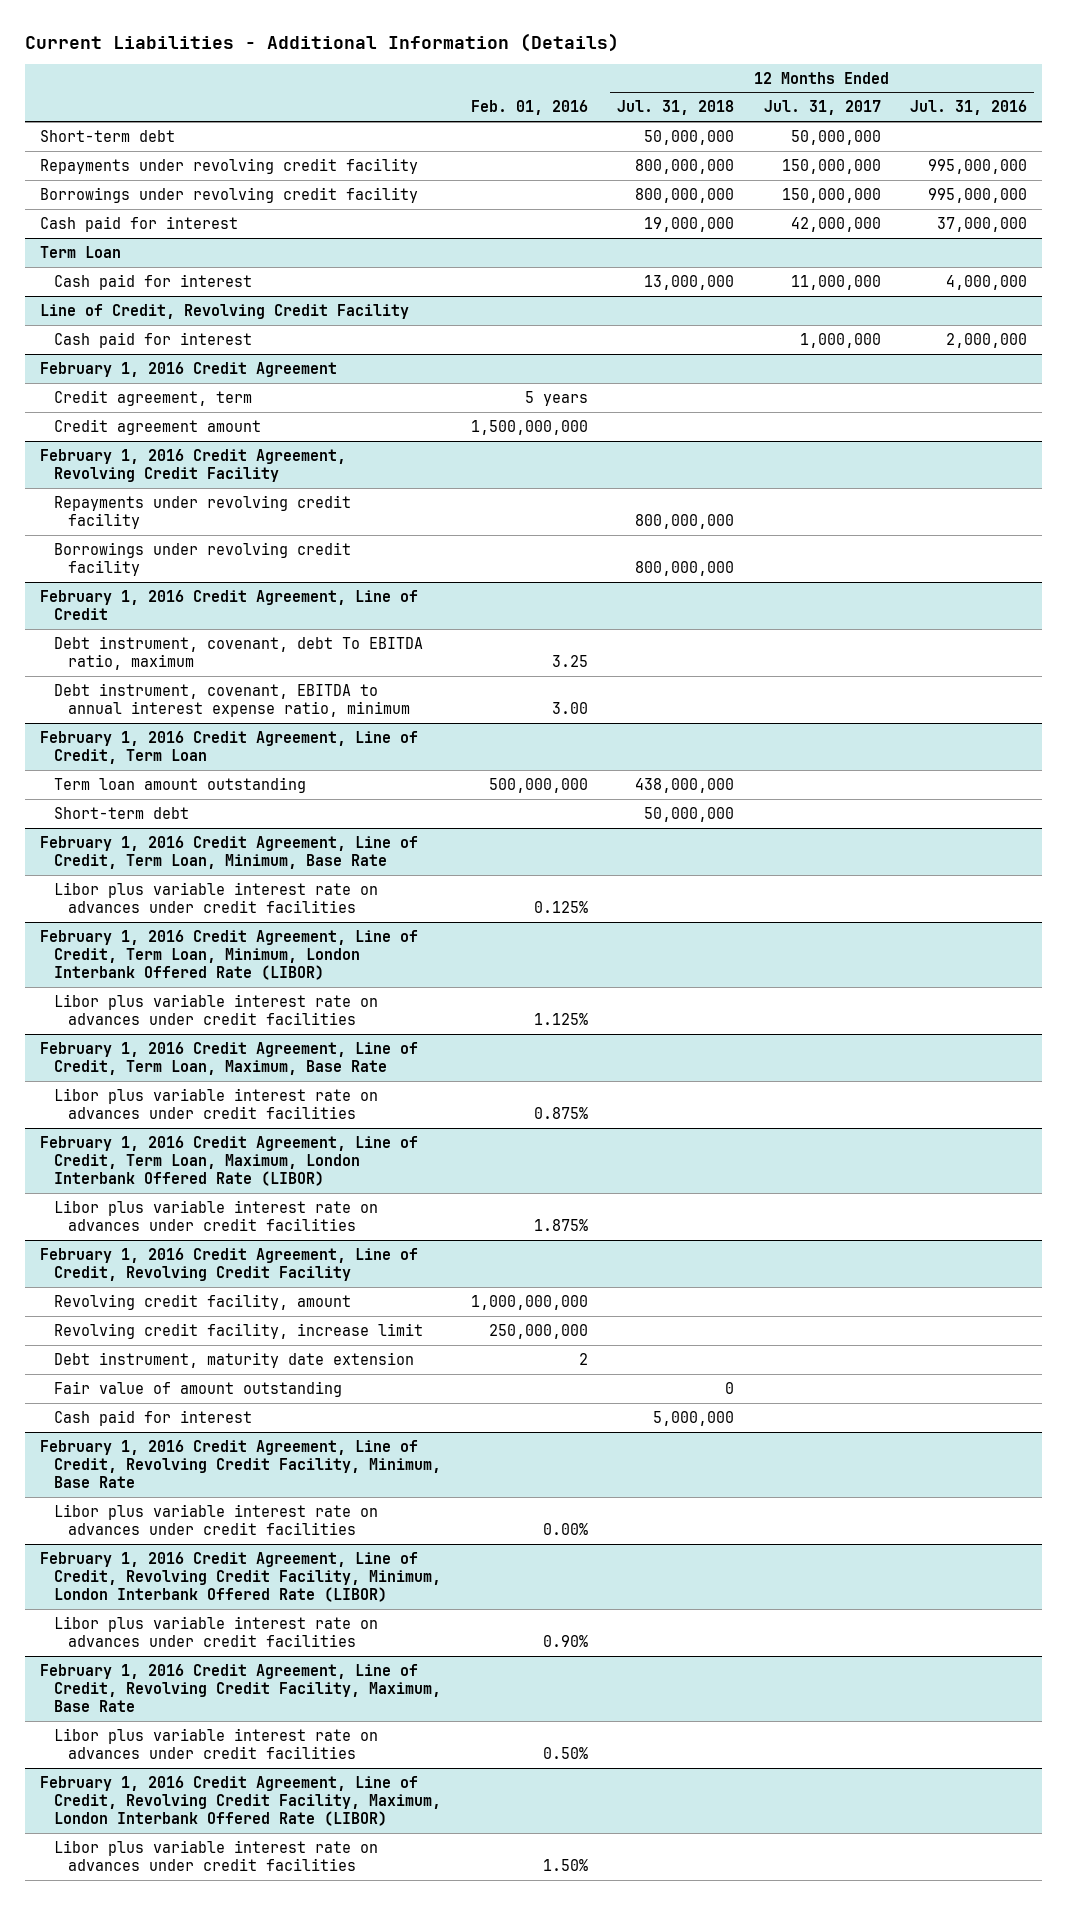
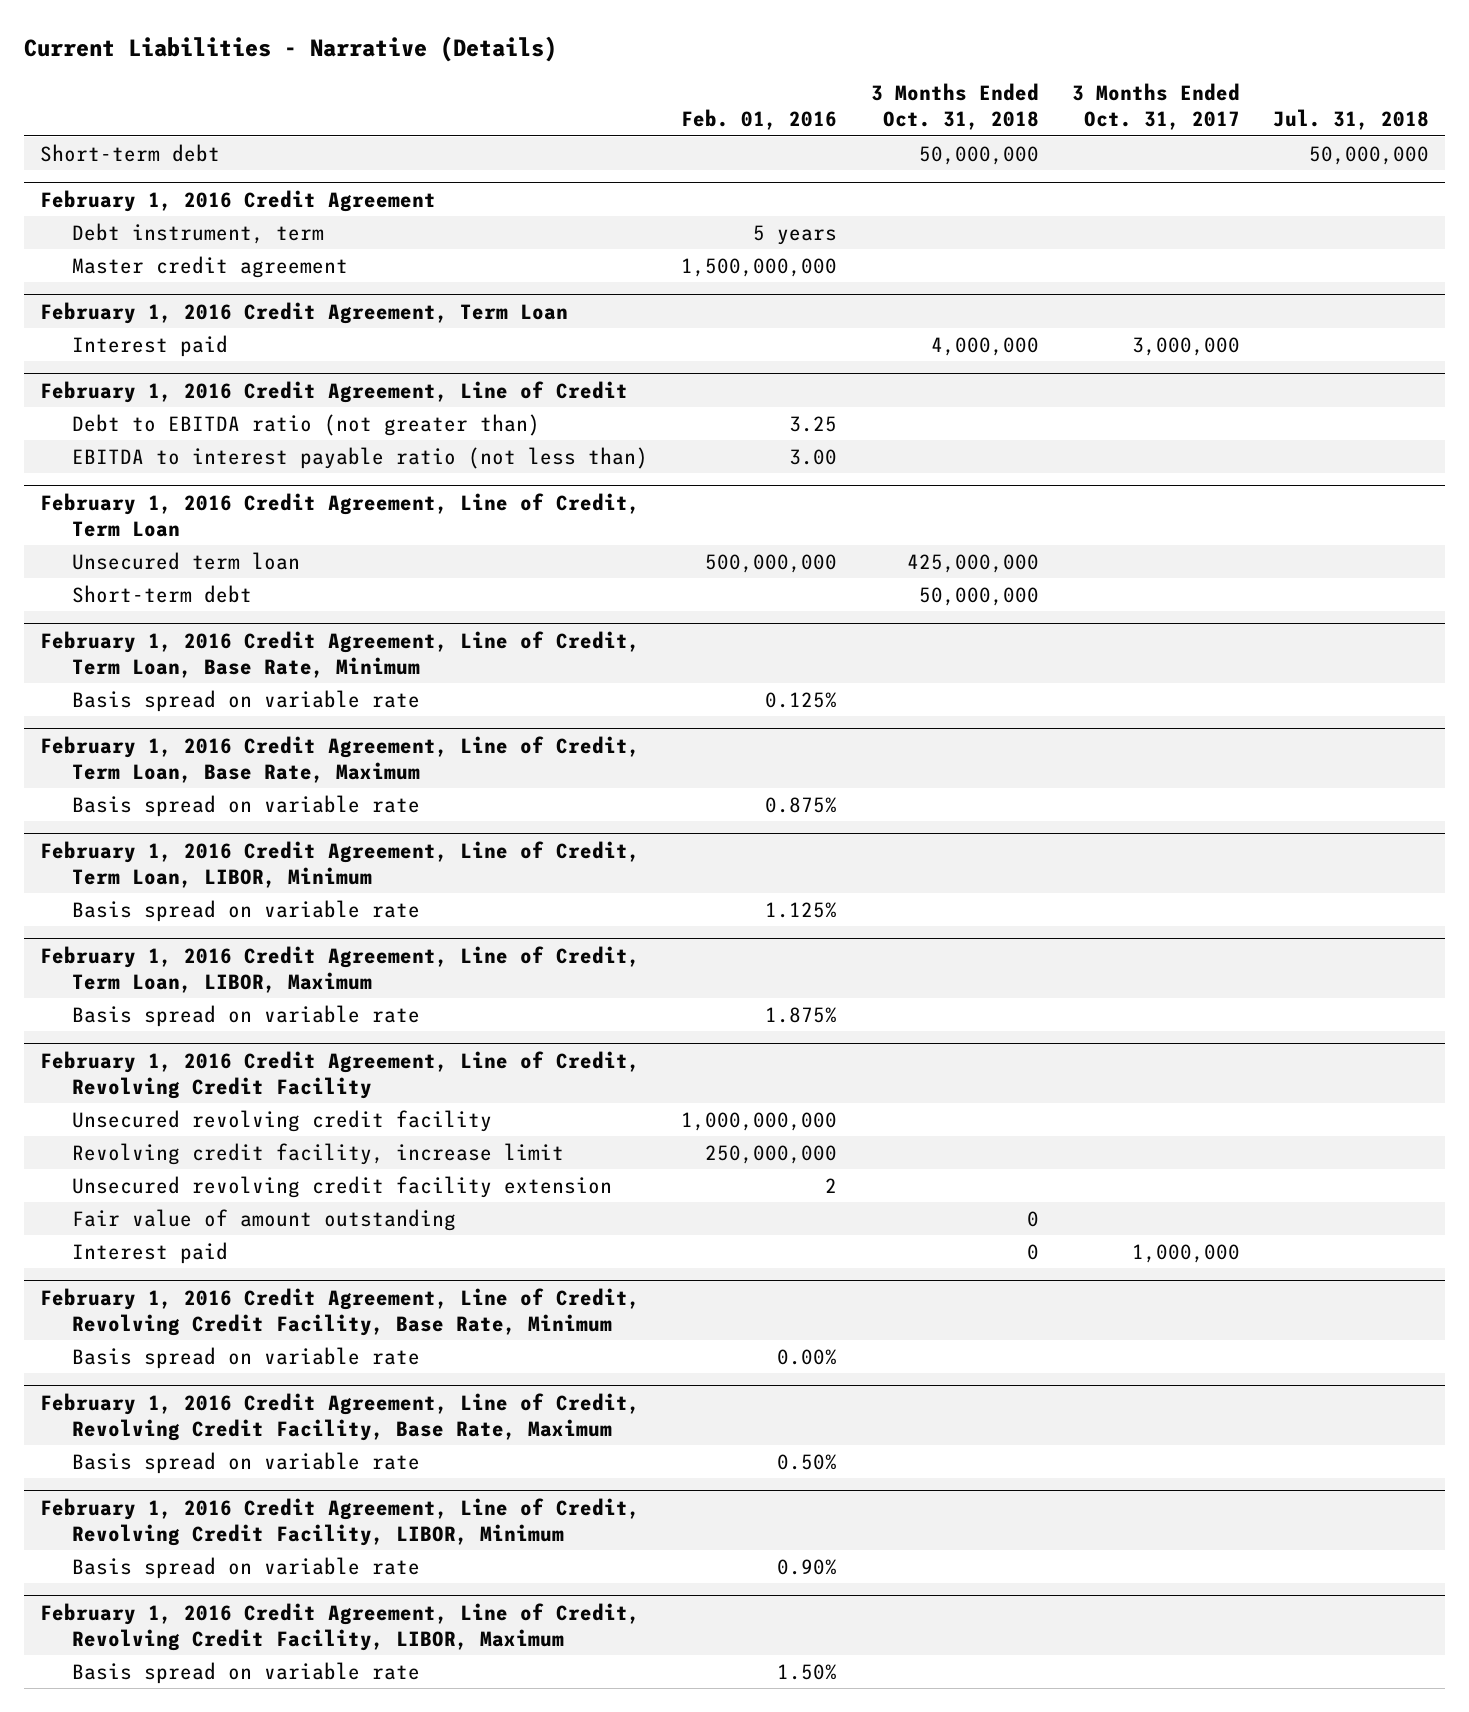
- Current Liabilities - Additional Information (Details)
+ Current Liabilities - Narrative (Details)
- | Feb. 01, 2016 | 12 Months Ended Jul. 31, 2018 | 12 Months Ended Jul. 31, 2017 | 12 Months Ended Jul. 31, 2016
+ | Feb. 01, 2016 | 3 Months Ended Oct. 31, 2018 | 3 Months Ended Oct. 31, 2017 | Jul. 31, 2018
- Repayments under revolving credit facility | | 800,000,000 | 150,000,000 | 995,000,000
- Borrowings under revolving credit facility | | 800,000,000 | 150,000,000 | 995,000,000
- Cash paid for interest | | 19,000,000 | 42,000,000 | 37,000,000
- Term Loan
- Cash paid for interest | | 13,000,000 | 11,000,000 | 4,000,000
- Line of Credit, Revolving Credit Facility
- Cash paid for interest | | | 1,000,000 | 2,000,000
@ February 1, 2016 Credit Agreement
- Credit agreement, term | 5 years | | |
- Credit agreement amount | 1,500,000,000 | | |
- February 1, 2016 Credit Agreement, Revolving Credit Facility
- Repayments under revolving credit facility | | 800,000,000 | |
- Borrowings under revolving credit facility | | 800,000,000 | |
@ February 1, 2016 Credit Agreement
+ Debt instrument, term | 5 years | | |
+ Master credit agreement | 1,500,000,000 | | |
+ February 1, 2016 Credit Agreement, Term Loan
+ Interest paid | | 4,000,000 | 3,000,000 |
@ February 1, 2016 Credit Agreement, Line of Credit
- Debt instrument, covenant, debt To EBITDA ratio, maximum | 3.25 | | |
- Debt instrument, covenant, EBITDA to annual interest expense ratio, minimum | 3.00 | | |
+ Debt to EBITDA ratio (not greater than) | 3.25 | | |
+ EBITDA to interest payable ratio (not less than) | 3.00 | | |
@ February 1, 2016 Credit Agreement, Line of Credit, Term Loan
- Term loan amount outstanding | 500,000,000 | 438,000,000 | |
+ Unsecured term loan | 500,000,000 | 425,000,000 | |
- February 1, 2016 Credit Agreement, Line of Credit, Term Loan, Minimum, Base Rate
- Libor plus variable interest rate on advances under credit facilities | 0.125% | | |
- February 1, 2016 Credit Agreement, Line of Credit, Term Loan, Minimum, London Interbank Offered Rate (LIBOR)
- Libor plus variable interest rate on advances under credit facilities | 1.125% | | |
- February 1, 2016 Credit Agreement, Line of Credit, Term Loan, Maximum, Base Rate
- Libor plus variable interest rate on advances under credit facilities | 0.875% | | |
- February 1, 2016 Credit Agreement, Line of Credit, Term Loan, Maximum, London Interbank Offered Rate (LIBOR)
- Libor plus variable interest rate on advances under credit facilities | 1.875% | | |
+ February 1, 2016 Credit Agreement, Line of Credit, Term Loan, Base Rate, Minimum
+ Basis spread on variable rate | 0.125% | | |
+ February 1, 2016 Credit Agreement, Line of Credit, Term Loan, Base Rate, Maximum
+ Basis spread on variable rate | 0.875% | | |
+ February 1, 2016 Credit Agreement, Line of Credit, Term Loan, LIBOR, Minimum
+ Basis spread on variable rate | 1.125% | | |
+ February 1, 2016 Credit Agreement, Line of Credit, Term Loan, LIBOR, Maximum
+ Basis spread on variable rate | 1.875% | | |
@ February 1, 2016 Credit Agreement, Line of Credit, Revolving Credit Facility
- Revolving credit facility, amount | 1,000,000,000 | | |
+ Unsecured revolving credit facility | 1,000,000,000 | | |
- Debt instrument, maturity date extension | 2 | | |
+ Unsecured revolving credit facility extension | 2 | | |
- Cash paid for interest | | 5,000,000 | |
- February 1, 2016 Credit Agreement, Line of Credit, Revolving Credit Facility, Minimum, Base Rate
- Libor plus variable interest rate on advances under credit facilities | 0.00% | | |
- February 1, 2016 Credit Agreement, Line of Credit, Revolving Credit Facility, Minimum, London Interbank Offered Rate (LIBOR)
- Libor plus variable interest rate on advances under credit facilities | 0.90% | | |
- February 1, 2016 Credit Agreement, Line of Credit, Revolving Credit Facility, Maximum, Base Rate
- Libor plus variable interest rate on advances under credit facilities | 0.50% | | |
- February 1, 2016 Credit Agreement, Line of Credit, Revolving Credit Facility, Maximum, London Interbank Offered Rate (LIBOR)
- Libor plus variable interest rate on advances under credit facilities | 1.50% | | |
@ February 1, 2016 Credit Agreement, Line of Credit, Revolving Credit Facility
+ Interest paid | | 0 | 1,000,000 |
+ February 1, 2016 Credit Agreement, Line of Credit, Revolving Credit Facility, Base Rate, Minimum
+ Basis spread on variable rate | 0.00% | | |
+ February 1, 2016 Credit Agreement, Line of Credit, Revolving Credit Facility, Base Rate, Maximum
+ Basis spread on variable rate | 0.50% | | |
+ February 1, 2016 Credit Agreement, Line of Credit, Revolving Credit Facility, LIBOR, Minimum
+ Basis spread on variable rate | 0.90% | | |
+ February 1, 2016 Credit Agreement, Line of Credit, Revolving Credit Facility, LIBOR, Maximum
+ Basis spread on variable rate | 1.50% | | |

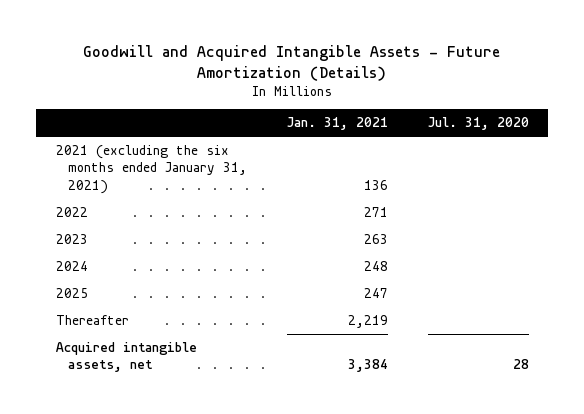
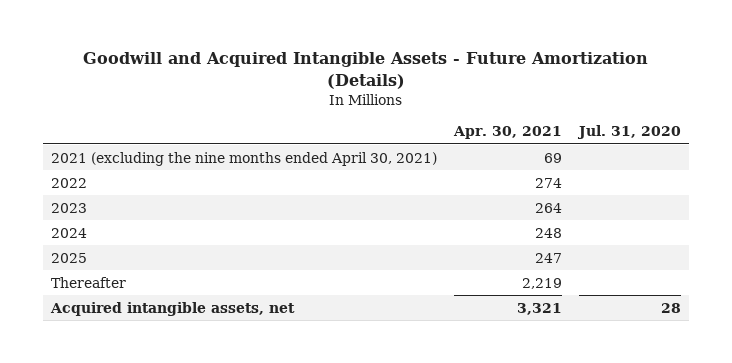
- | Jan. 31, 2021 | Jul. 31, 2020
+ | Apr. 30, 2021 | Jul. 31, 2020
- 2021 (excluding the six months ended January 31, 2021) | 136 |
+ 2021 (excluding the nine months ended April 30, 2021) | 69 |

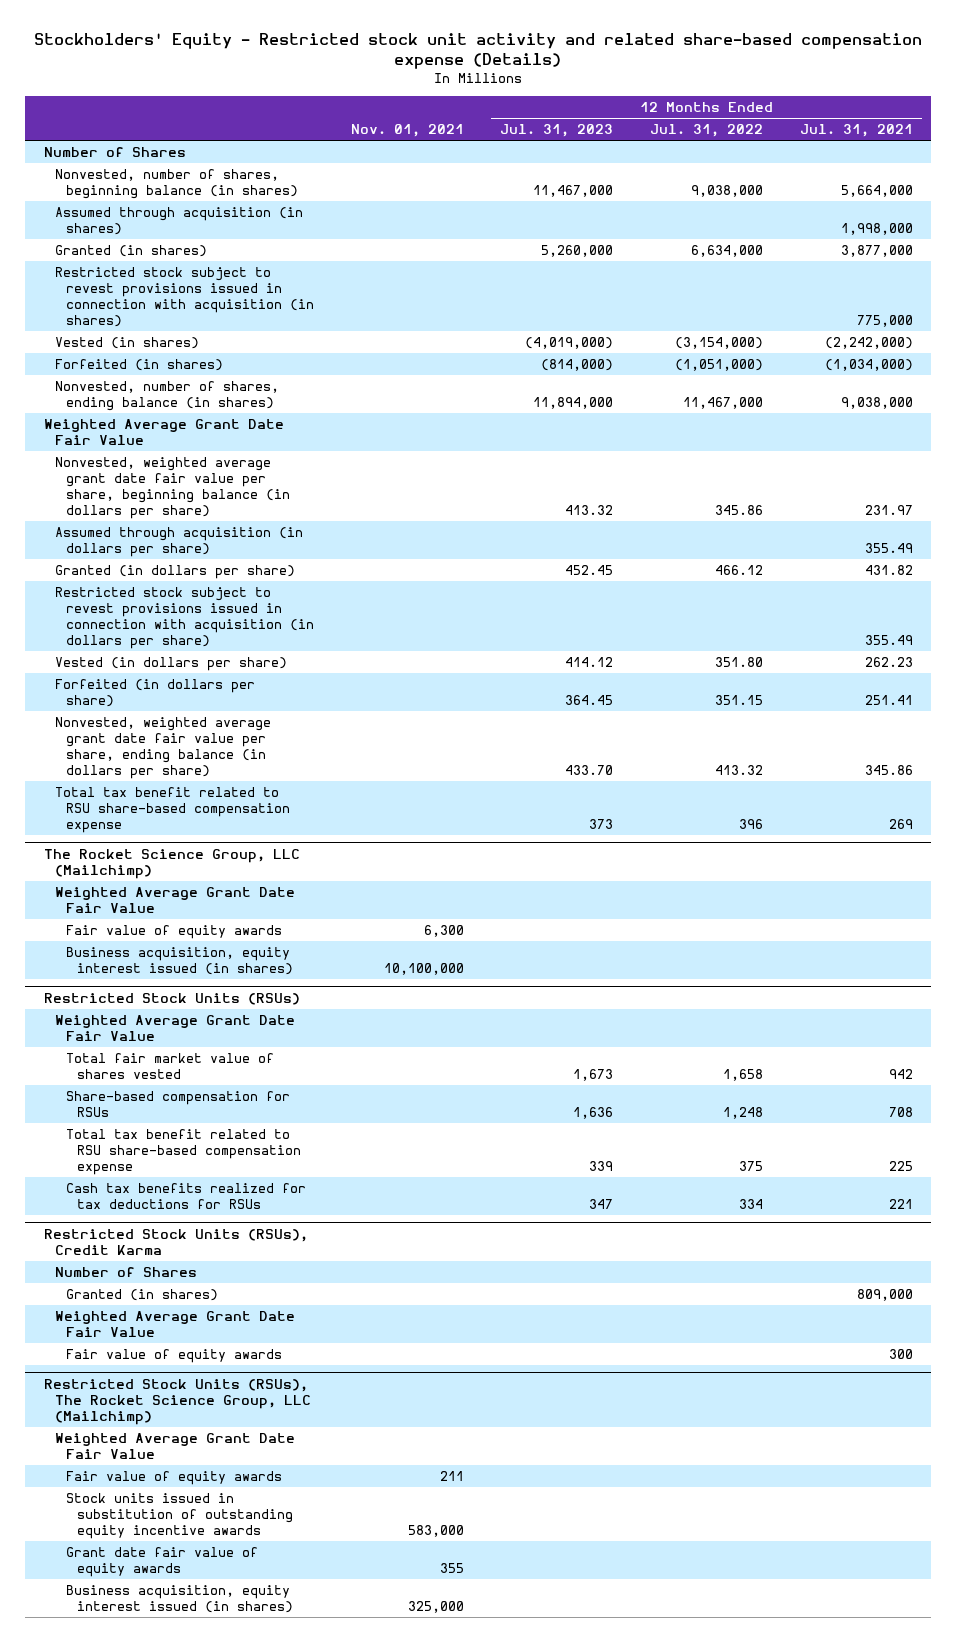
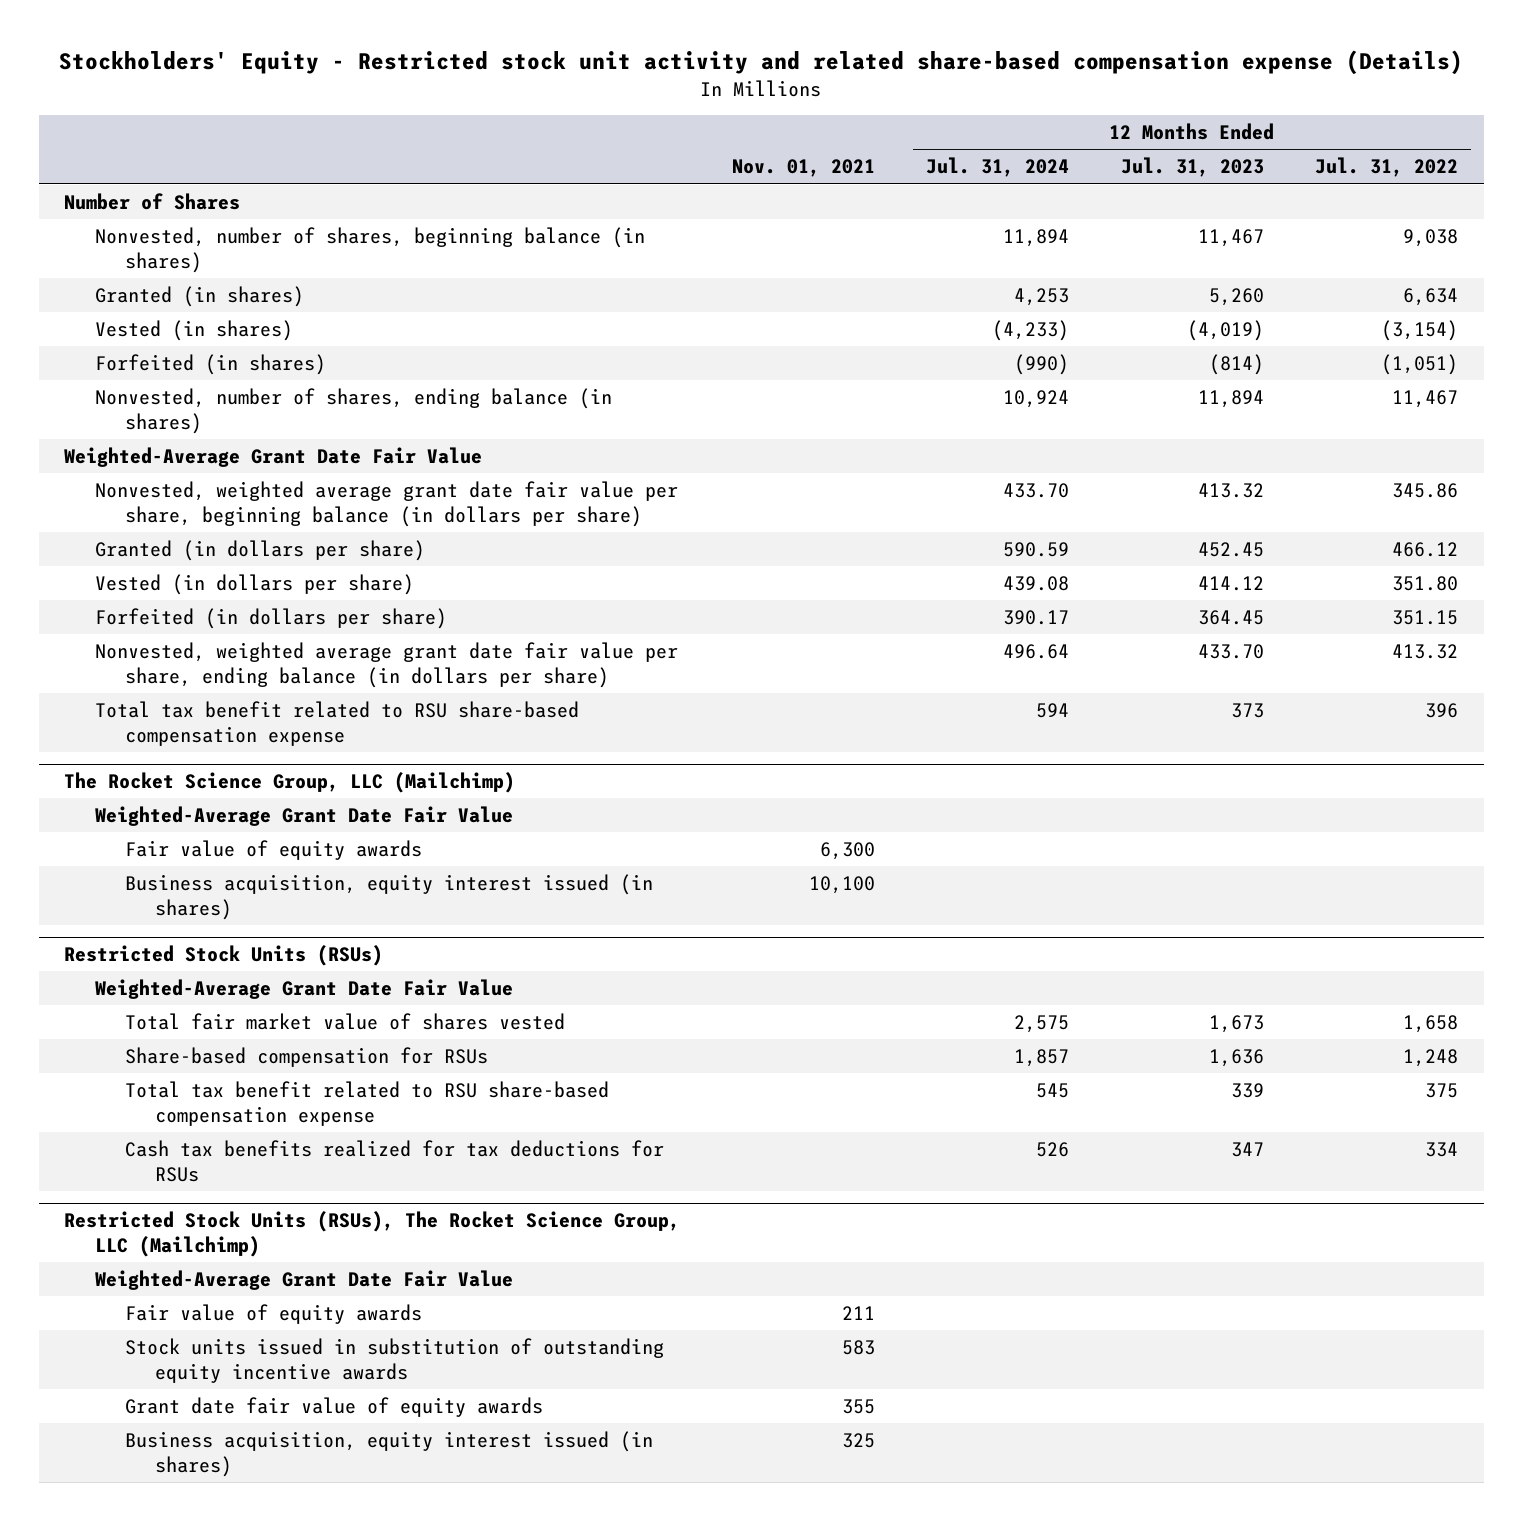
- | Nov. 01, 2021 | 12 Months Ended Jul. 31, 2023 | 12 Months Ended Jul. 31, 2022 | 12 Months Ended Jul. 31, 2021
+ | Nov. 01, 2021 | 12 Months Ended Jul. 31, 2024 | 12 Months Ended Jul. 31, 2023 | 12 Months Ended Jul. 31, 2022
- Nonvested, number of shares, beginning balance (in shares) | | 11,467,000 | 9,038,000 | 5,664,000
- Assumed through acquisition (in shares) | | | | 1,998,000
- Granted (in shares) | | 5,260,000 | 6,634,000 | 3,877,000
- Restricted stock subject to revest provisions issued in connection with acquisition (in shares) | | | | 775,000
- Vested (in shares) | | (4,019,000) | (3,154,000) | (2,242,000)
- Forfeited (in shares) | | (814,000) | (1,051,000) | (1,034,000)
- Nonvested, number of shares, ending balance (in shares) | | 11,894,000 | 11,467,000 | 9,038,000
- Weighted Average Grant Date Fair Value
+ Nonvested, number of shares, beginning balance (in shares) | | 11,894 | 11,467 | 9,038
+ Granted (in shares) | | 4,253 | 5,260 | 6,634
+ Vested (in shares) | | (4,233) | (4,019) | (3,154)
+ Forfeited (in shares) | | (990) | (814) | (1,051)
+ Nonvested, number of shares, ending balance (in shares) | | 10,924 | 11,894 | 11,467
+ Weighted-Average Grant Date Fair Value
- Assumed through acquisition (in dollars per share) | | | | 355.49
- Restricted stock subject to revest provisions issued in connection with acquisition (in dollars per share) | | | | 355.49
@ The Rocket Science Group, LLC (Mailchimp)
- Weighted Average Grant Date Fair Value
+ Weighted-Average Grant Date Fair Value
- Business acquisition, equity interest issued (in shares) | 10,100,000 | | |
+ Business acquisition, equity interest issued (in shares) | 10,100 | | |
@ Restricted Stock Units (RSUs)
- Weighted Average Grant Date Fair Value
+ Weighted-Average Grant Date Fair Value
- Restricted Stock Units (RSUs), Credit Karma
- Number of Shares
- Granted (in shares) | | | | 809,000
- Weighted Average Grant Date Fair Value
- Fair value of equity awards | | | | 300
@ Restricted Stock Units (RSUs), The Rocket Science Group, LLC (Mailchimp)
- Weighted Average Grant Date Fair Value
+ Weighted-Average Grant Date Fair Value
- Stock units issued in substitution of outstanding equity incentive awards | 583,000 | | |
+ Stock units issued in substitution of outstanding equity incentive awards | 583 | | |
- Business acquisition, equity interest issued (in shares) | 325,000 | | |
+ Business acquisition, equity interest issued (in shares) | 325 | | |

